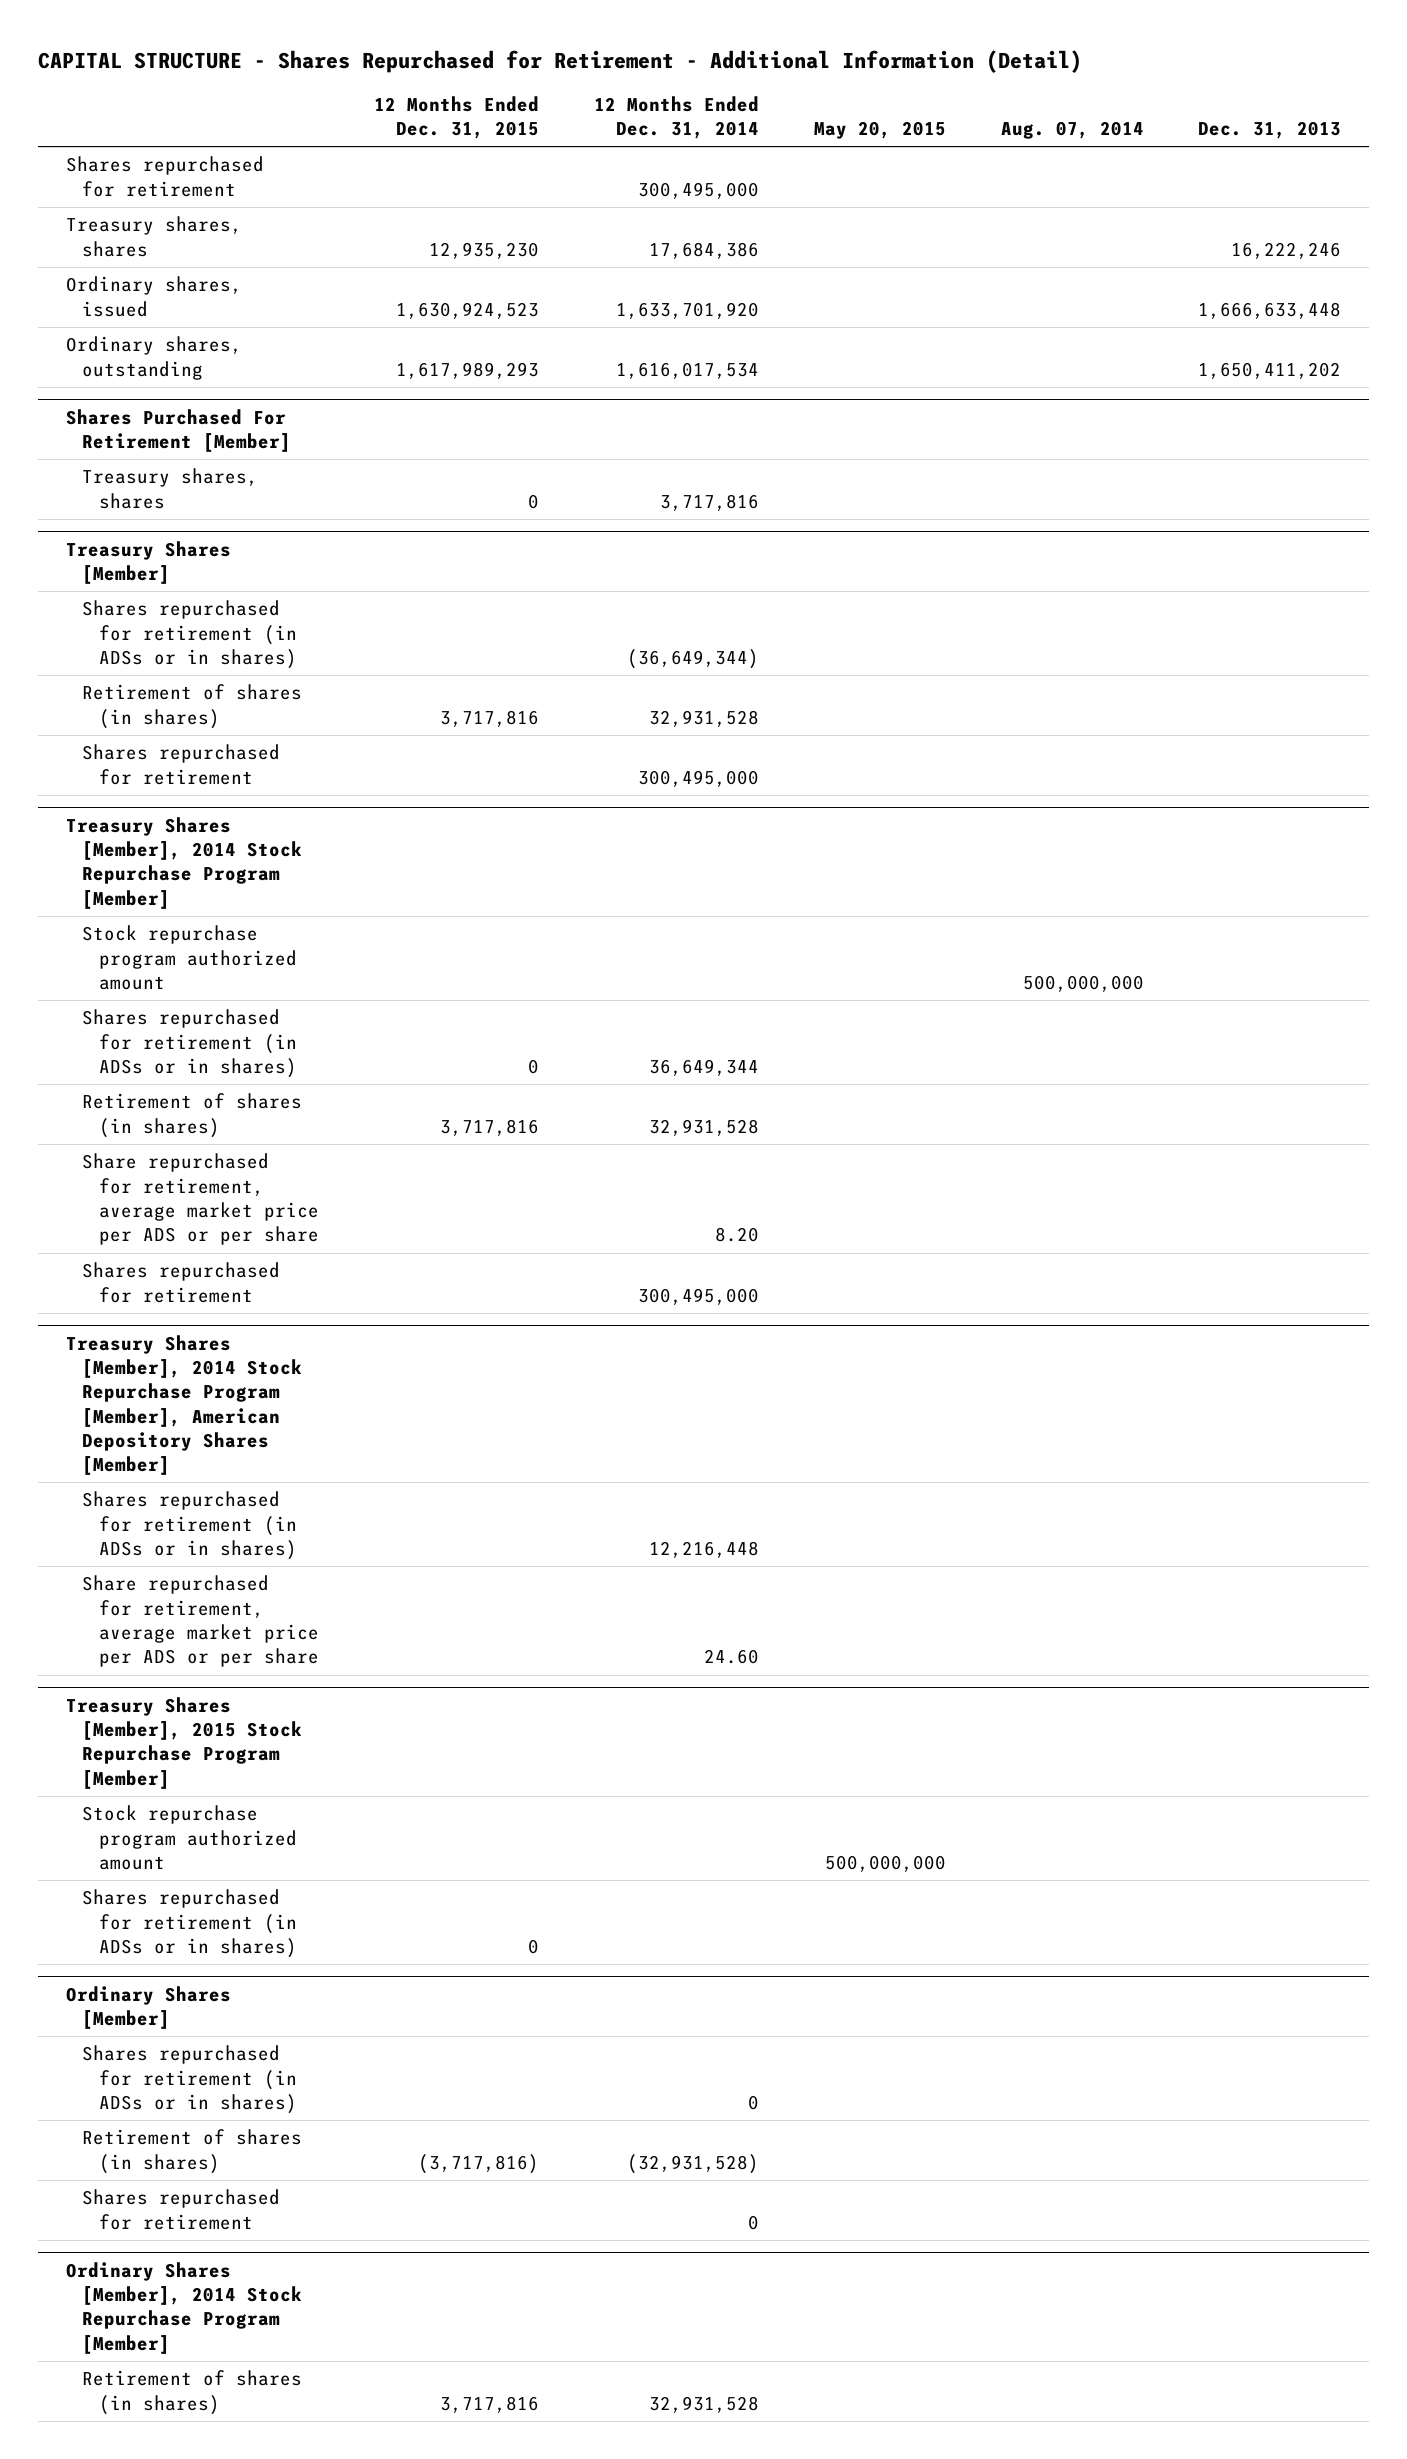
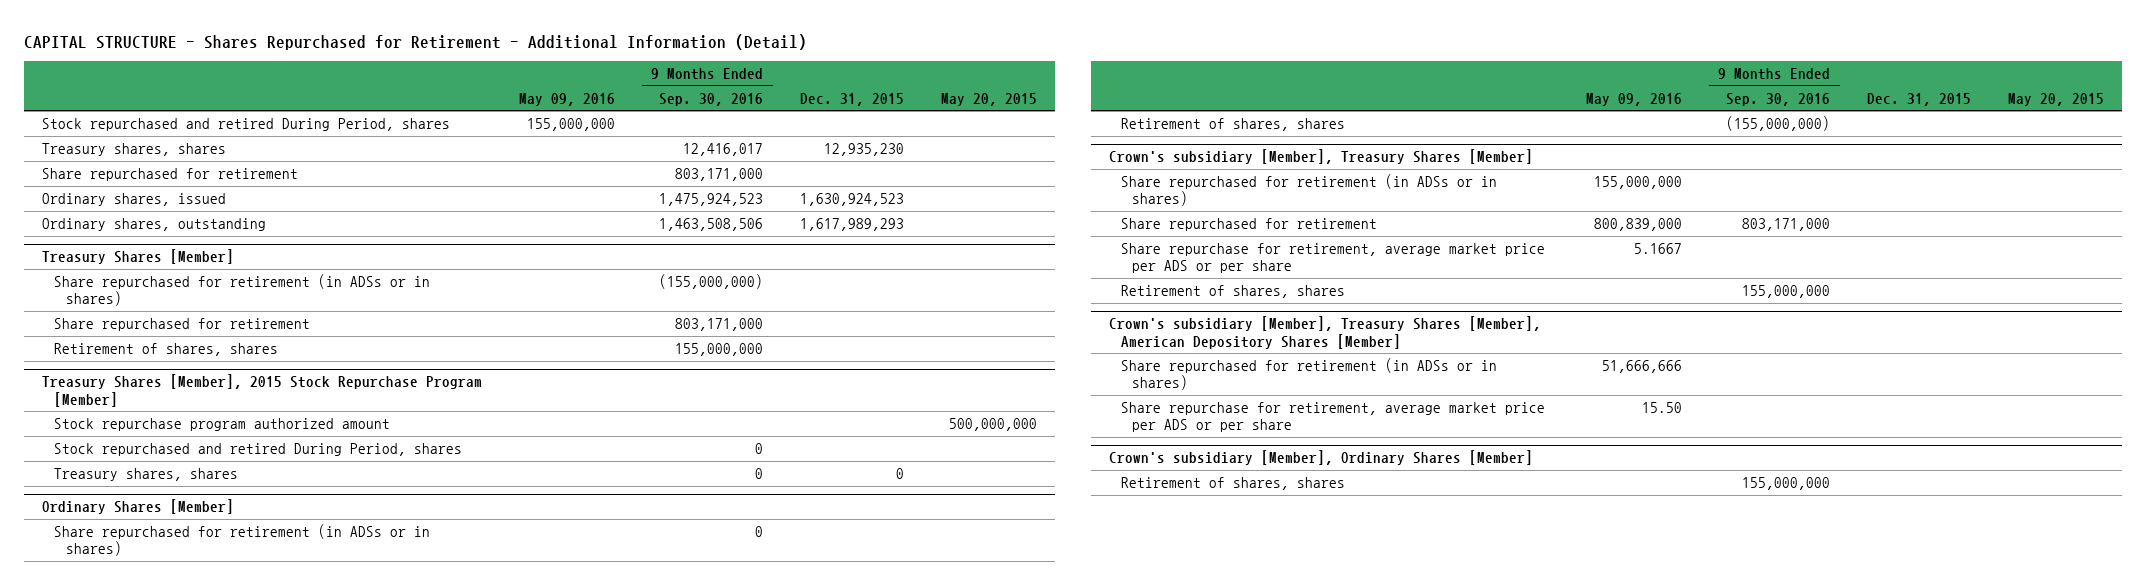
- | 12 Months Ended Dec. 31, 2015 | 12 Months Ended Dec. 31, 2014 | May 20, 2015 | Aug. 07, 2014 | Dec. 31, 2013
+ | May 09, 2016 | 9 Months Ended Sep. 30, 2016 | Dec. 31, 2015 | May 20, 2015
- Shares repurchased for retirement | | 300,495,000 | | |
+ Stock repurchased and retired During Period, shares | 155,000,000 | | |
+ Share repurchased for retirement | | 803,171,000 | |
- Shares Purchased For Retirement [Member]
- Treasury shares, shares | 0 | 3,717,816 | | |
@ Treasury Shares [Member]
- Shares repurchased for retirement (in ADSs or in shares) | | (36,649,344) | | |
- Retirement of shares (in shares) | 3,717,816 | 32,931,528 | | |
- Shares repurchased for retirement | | 300,495,000 | | |
- Treasury Shares [Member], 2014 Stock Repurchase Program [Member]
- Stock repurchase program authorized amount | | | | 500,000,000 |
- Shares repurchased for retirement (in ADSs or in shares) | 0 | 36,649,344 | | |
- Retirement of shares (in shares) | 3,717,816 | 32,931,528 | | |
- Share repurchased for retirement, average market price per ADS or per share | | 8.20 | | |
- Shares repurchased for retirement | | 300,495,000 | | |
- Treasury Shares [Member], 2014 Stock Repurchase Program [Member], American Depository Shares [Member]
- Shares repurchased for retirement (in ADSs or in shares) | | 12,216,448 | | |
- Share repurchased for retirement, average market price per ADS or per share | | 24.60 | | |
@ Treasury Shares [Member]
+ Share repurchased for retirement (in ADSs or in shares) | | (155,000,000) | |
+ Share repurchased for retirement | | 803,171,000 | |
+ Retirement of shares, shares | | 155,000,000 | |
@ Treasury Shares [Member], 2015 Stock Repurchase Program [Member]
- Shares repurchased for retirement (in ADSs or in shares) | 0 | | | |
+ Stock repurchased and retired During Period, shares | | 0 | |
+ Treasury shares, shares | | 0 | 0 |
@ Ordinary Shares [Member]
- Shares repurchased for retirement (in ADSs or in shares) | | 0 | | |
- Retirement of shares (in shares) | (3,717,816) | (32,931,528) | | |
- Shares repurchased for retirement | | 0 | | |
- Ordinary Shares [Member], 2014 Stock Repurchase Program [Member]
- Retirement of shares (in shares) | 3,717,816 | 32,931,528 | | |
@ Ordinary Shares [Member]
+ Share repurchased for retirement (in ADSs or in shares) | | 0 | |
+ Retirement of shares, shares | | (155,000,000) | |
+ Crown's subsidiary [Member], Treasury Shares [Member]
+ Share repurchased for retirement (in ADSs or in shares) | 155,000,000 | | |
+ Share repurchased for retirement | 800,839,000 | 803,171,000 | |
+ Share repurchase for retirement, average market price per ADS or per share | 5.1667 | | |
+ Retirement of shares, shares | | 155,000,000 | |
+ Crown's subsidiary [Member], Treasury Shares [Member], American Depository Shares [Member]
+ Share repurchased for retirement (in ADSs or in shares) | 51,666,666 | | |
+ Share repurchase for retirement, average market price per ADS or per share | 15.50 | | |
+ Crown's subsidiary [Member], Ordinary Shares [Member]
+ Retirement of shares, shares | | 155,000,000 | |

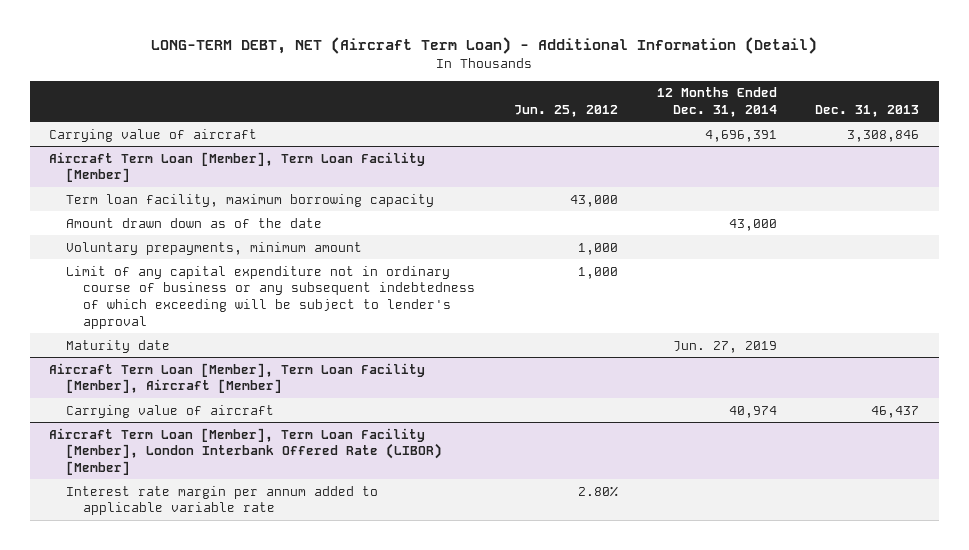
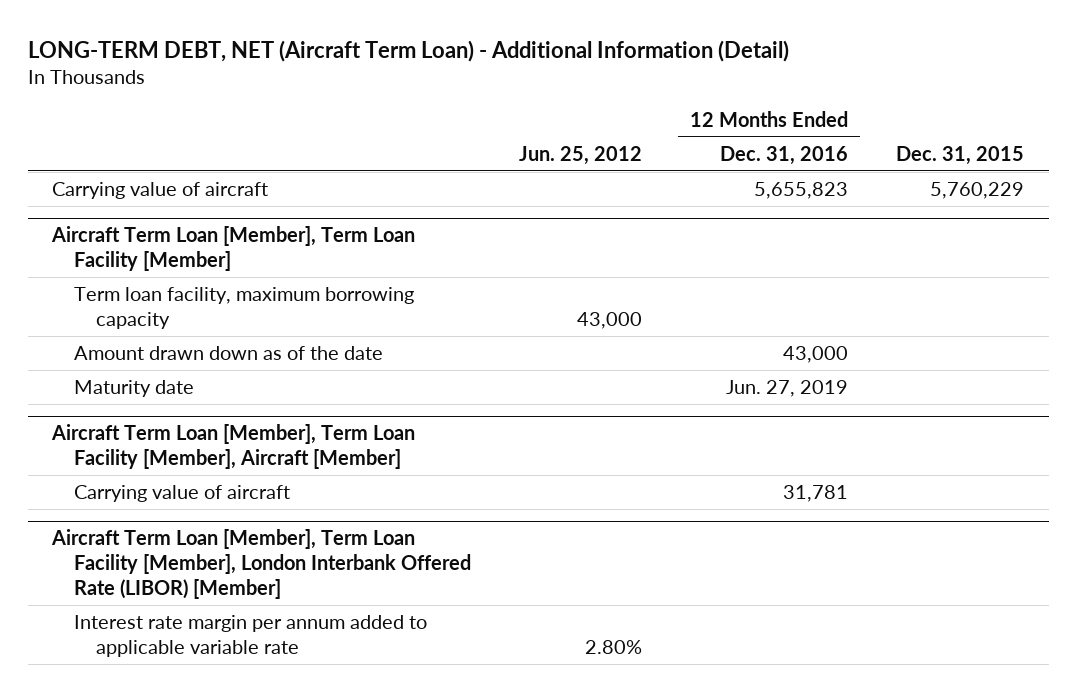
- | Jun. 25, 2012 | 12 Months Ended Dec. 31, 2014 | Dec. 31, 2013
+ | Jun. 25, 2012 | 12 Months Ended Dec. 31, 2016 | Dec. 31, 2015
@ Aircraft Term Loan [Member], Term Loan Facility [Member]
- Voluntary prepayments, minimum amount | 1,000 | |
- Limit of any capital expenditure not in ordinary course of business or any subsequent indebtedness of which exceeding will be subject to lender's approval | 1,000 | |

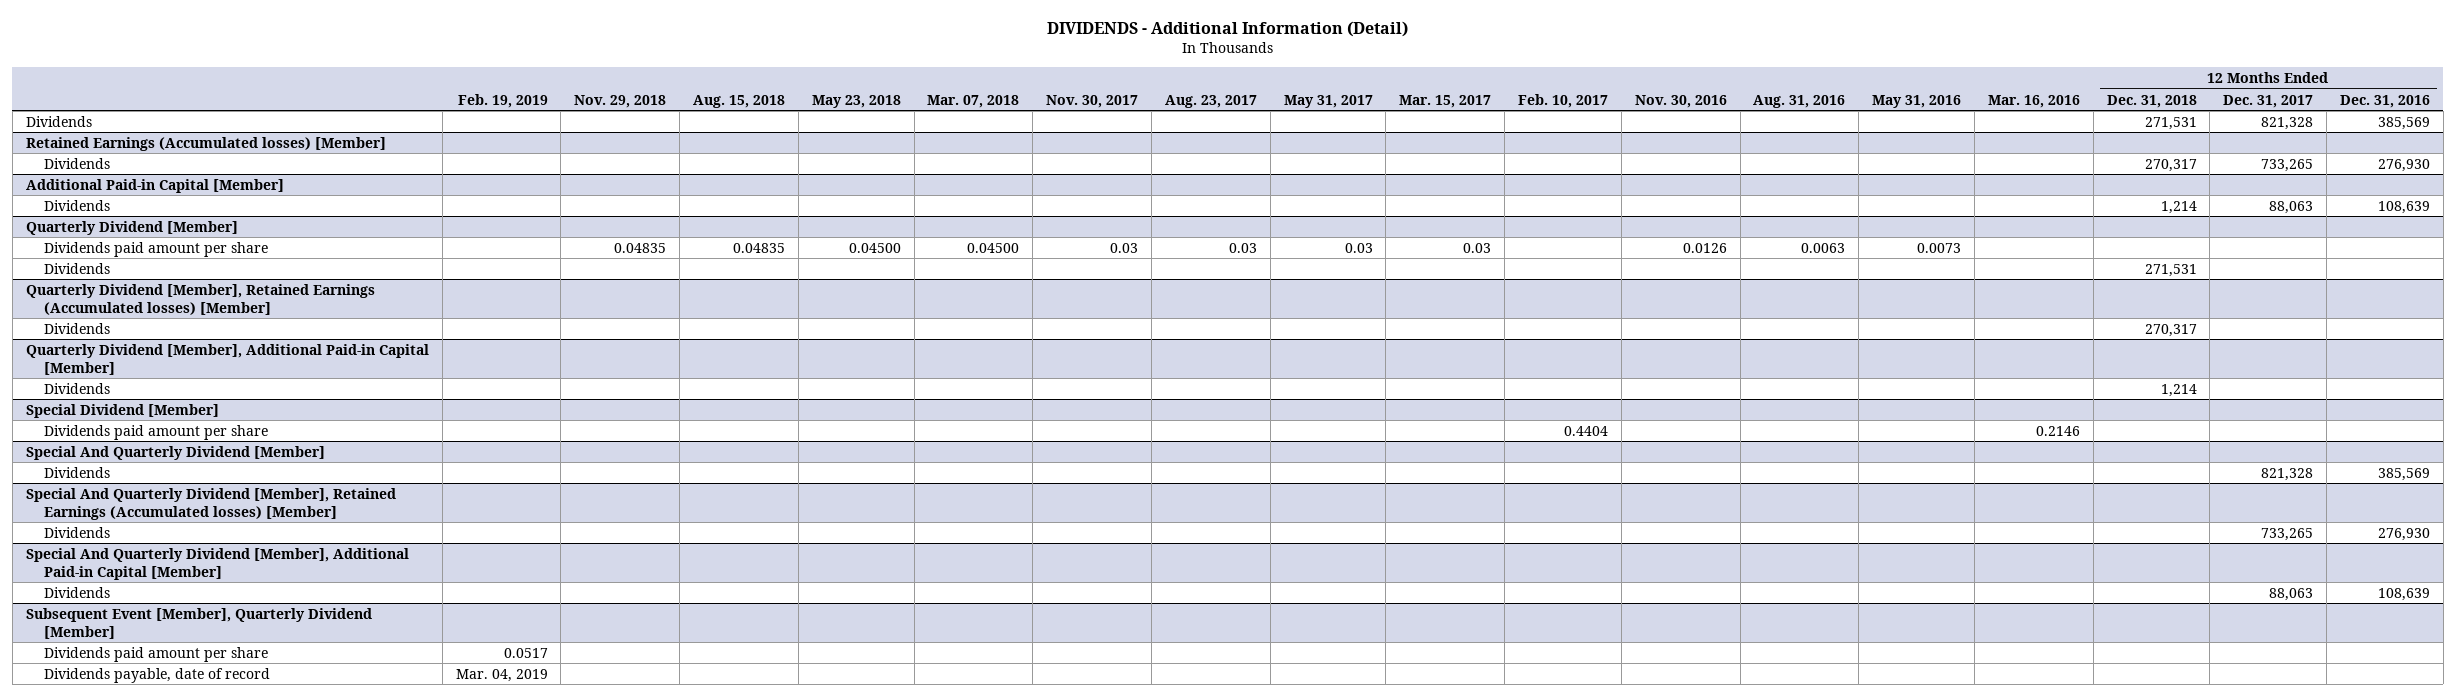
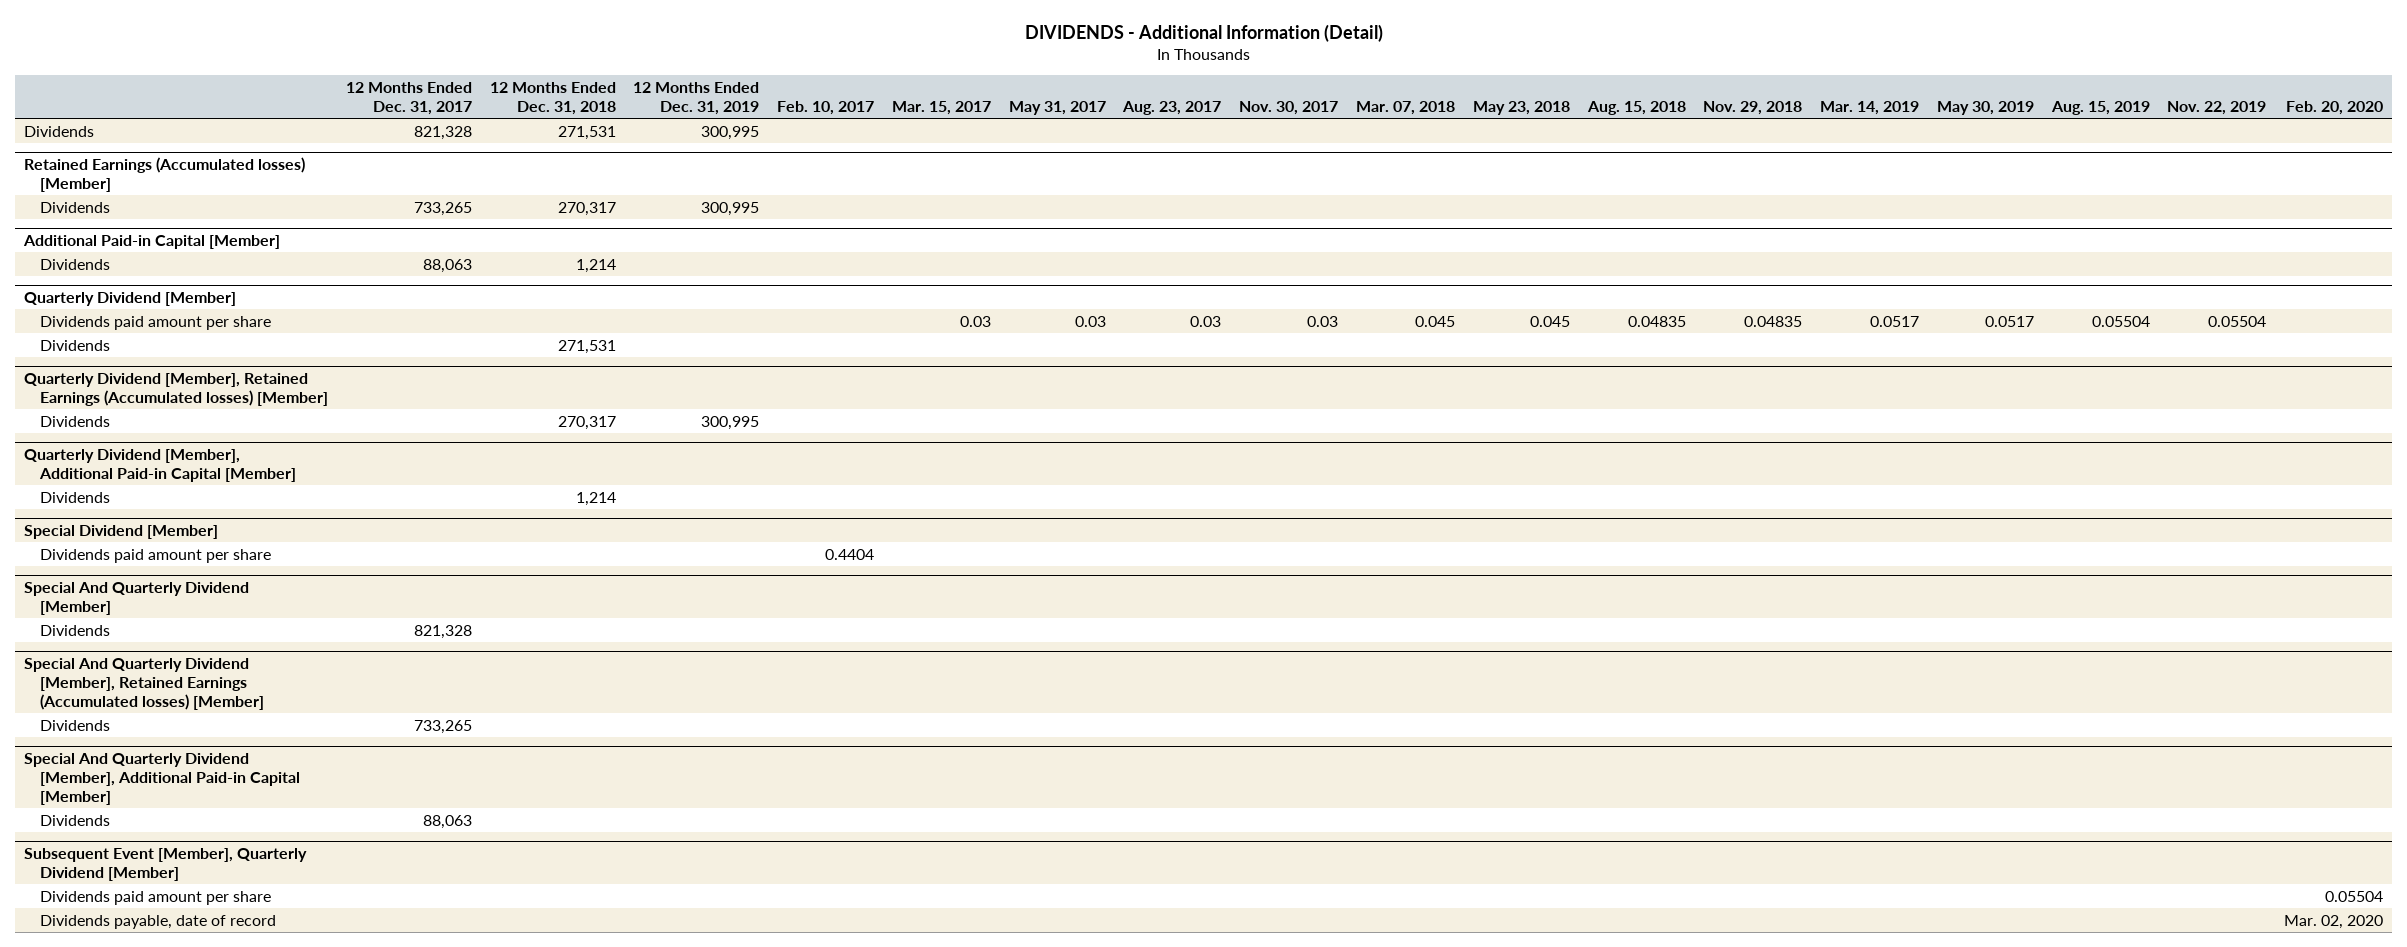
- | Feb. 19, 2019 | Nov. 29, 2018 | Aug. 15, 2018 | May 23, 2018 | Mar. 07, 2018 | Nov. 30, 2017 | Aug. 23, 2017 | May 31, 2017 | Mar. 15, 2017 | Feb. 10, 2017 | Nov. 30, 2016 | Aug. 31, 2016 | May 31, 2016 | Mar. 16, 2016 | 12 Months Ended Dec. 31, 2018 | 12 Months Ended Dec. 31, 2017 | 12 Months Ended Dec. 31, 2016
+ | 12 Months Ended Dec. 31, 2017 | 12 Months Ended Dec. 31, 2018 | 12 Months Ended Dec. 31, 2019 | Feb. 10, 2017 | Mar. 15, 2017 | May 31, 2017 | Aug. 23, 2017 | Nov. 30, 2017 | Mar. 07, 2018 | May 23, 2018 | Aug. 15, 2018 | Nov. 29, 2018 | Mar. 14, 2019 | May 30, 2019 | Aug. 15, 2019 | Nov. 22, 2019 | Feb. 20, 2020
@ Quarterly Dividend [Member]
- Dividends paid amount per share | | 0.04835 | 0.04835 | 0.04500 | 0.04500 | 0.03 | 0.03 | 0.03 | 0.03 | | 0.0126 | 0.0063 | 0.0073 | | | |
+ Dividends paid amount per share | | | | | 0.03 | 0.03 | 0.03 | 0.03 | 0.045 | 0.045 | 0.04835 | 0.04835 | 0.0517 | 0.0517 | 0.05504 | 0.05504 |

